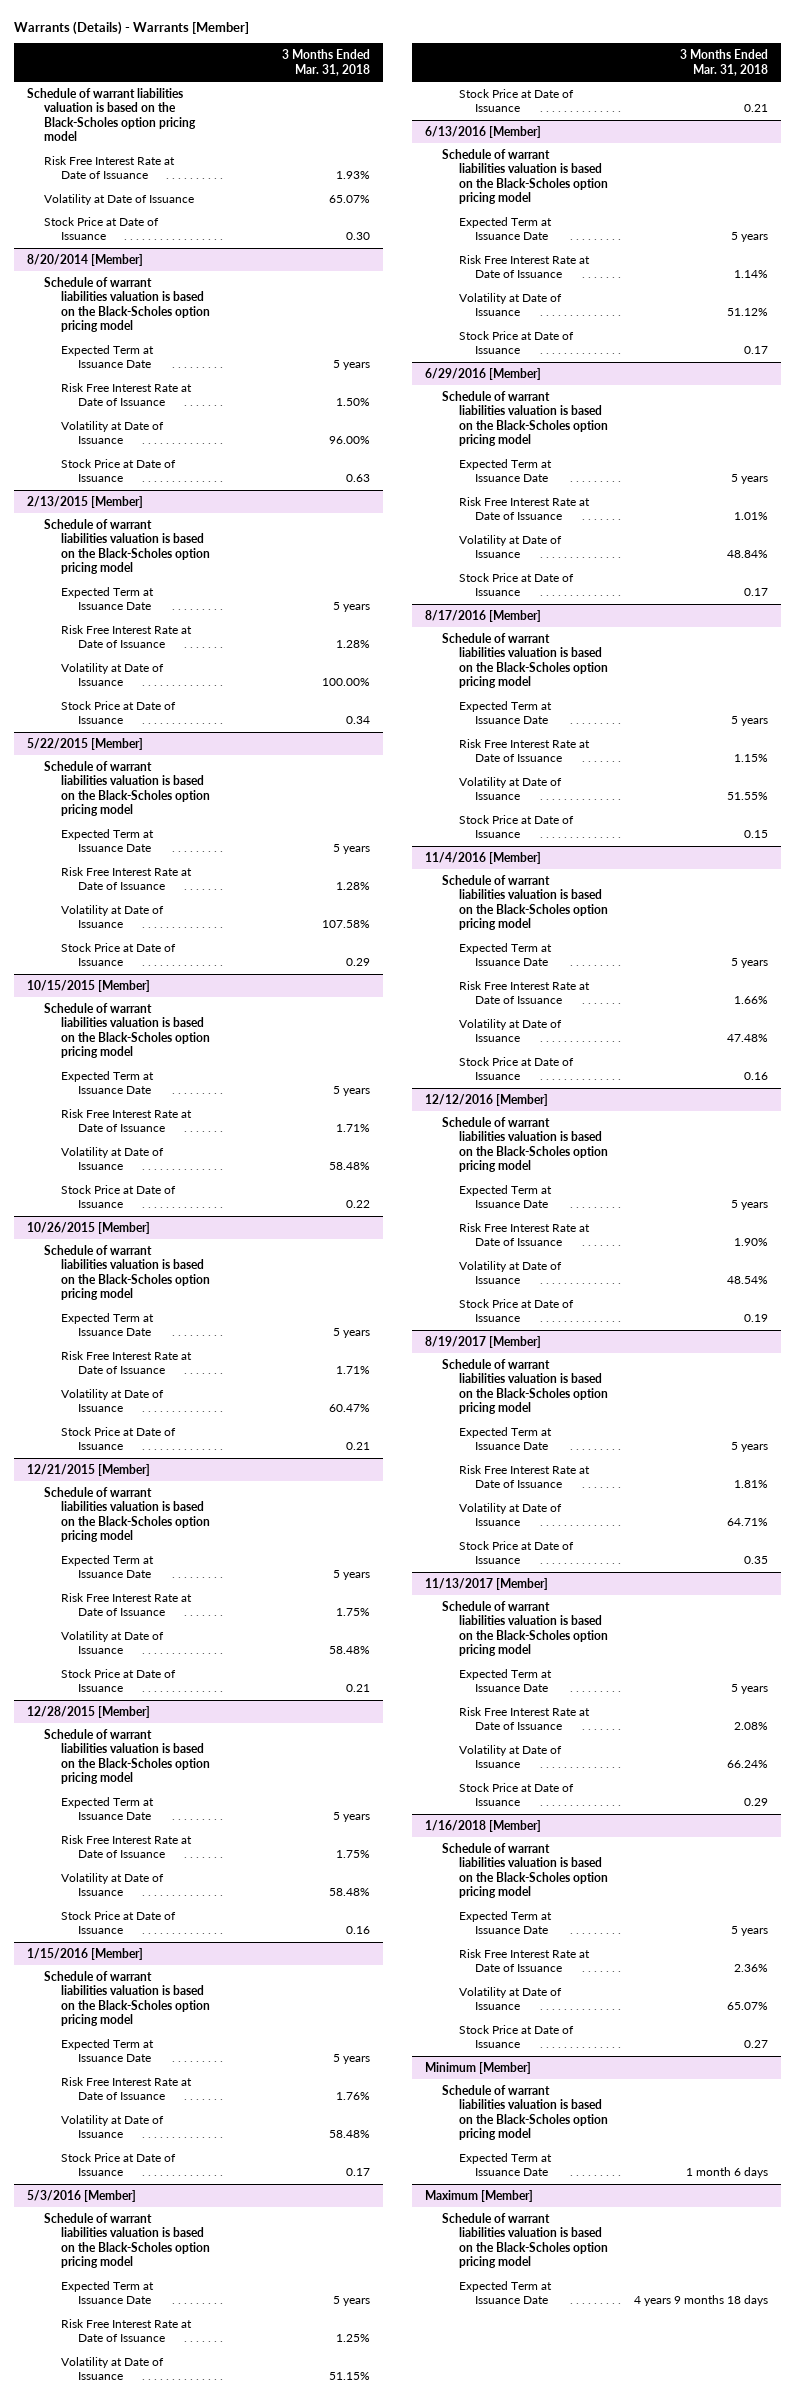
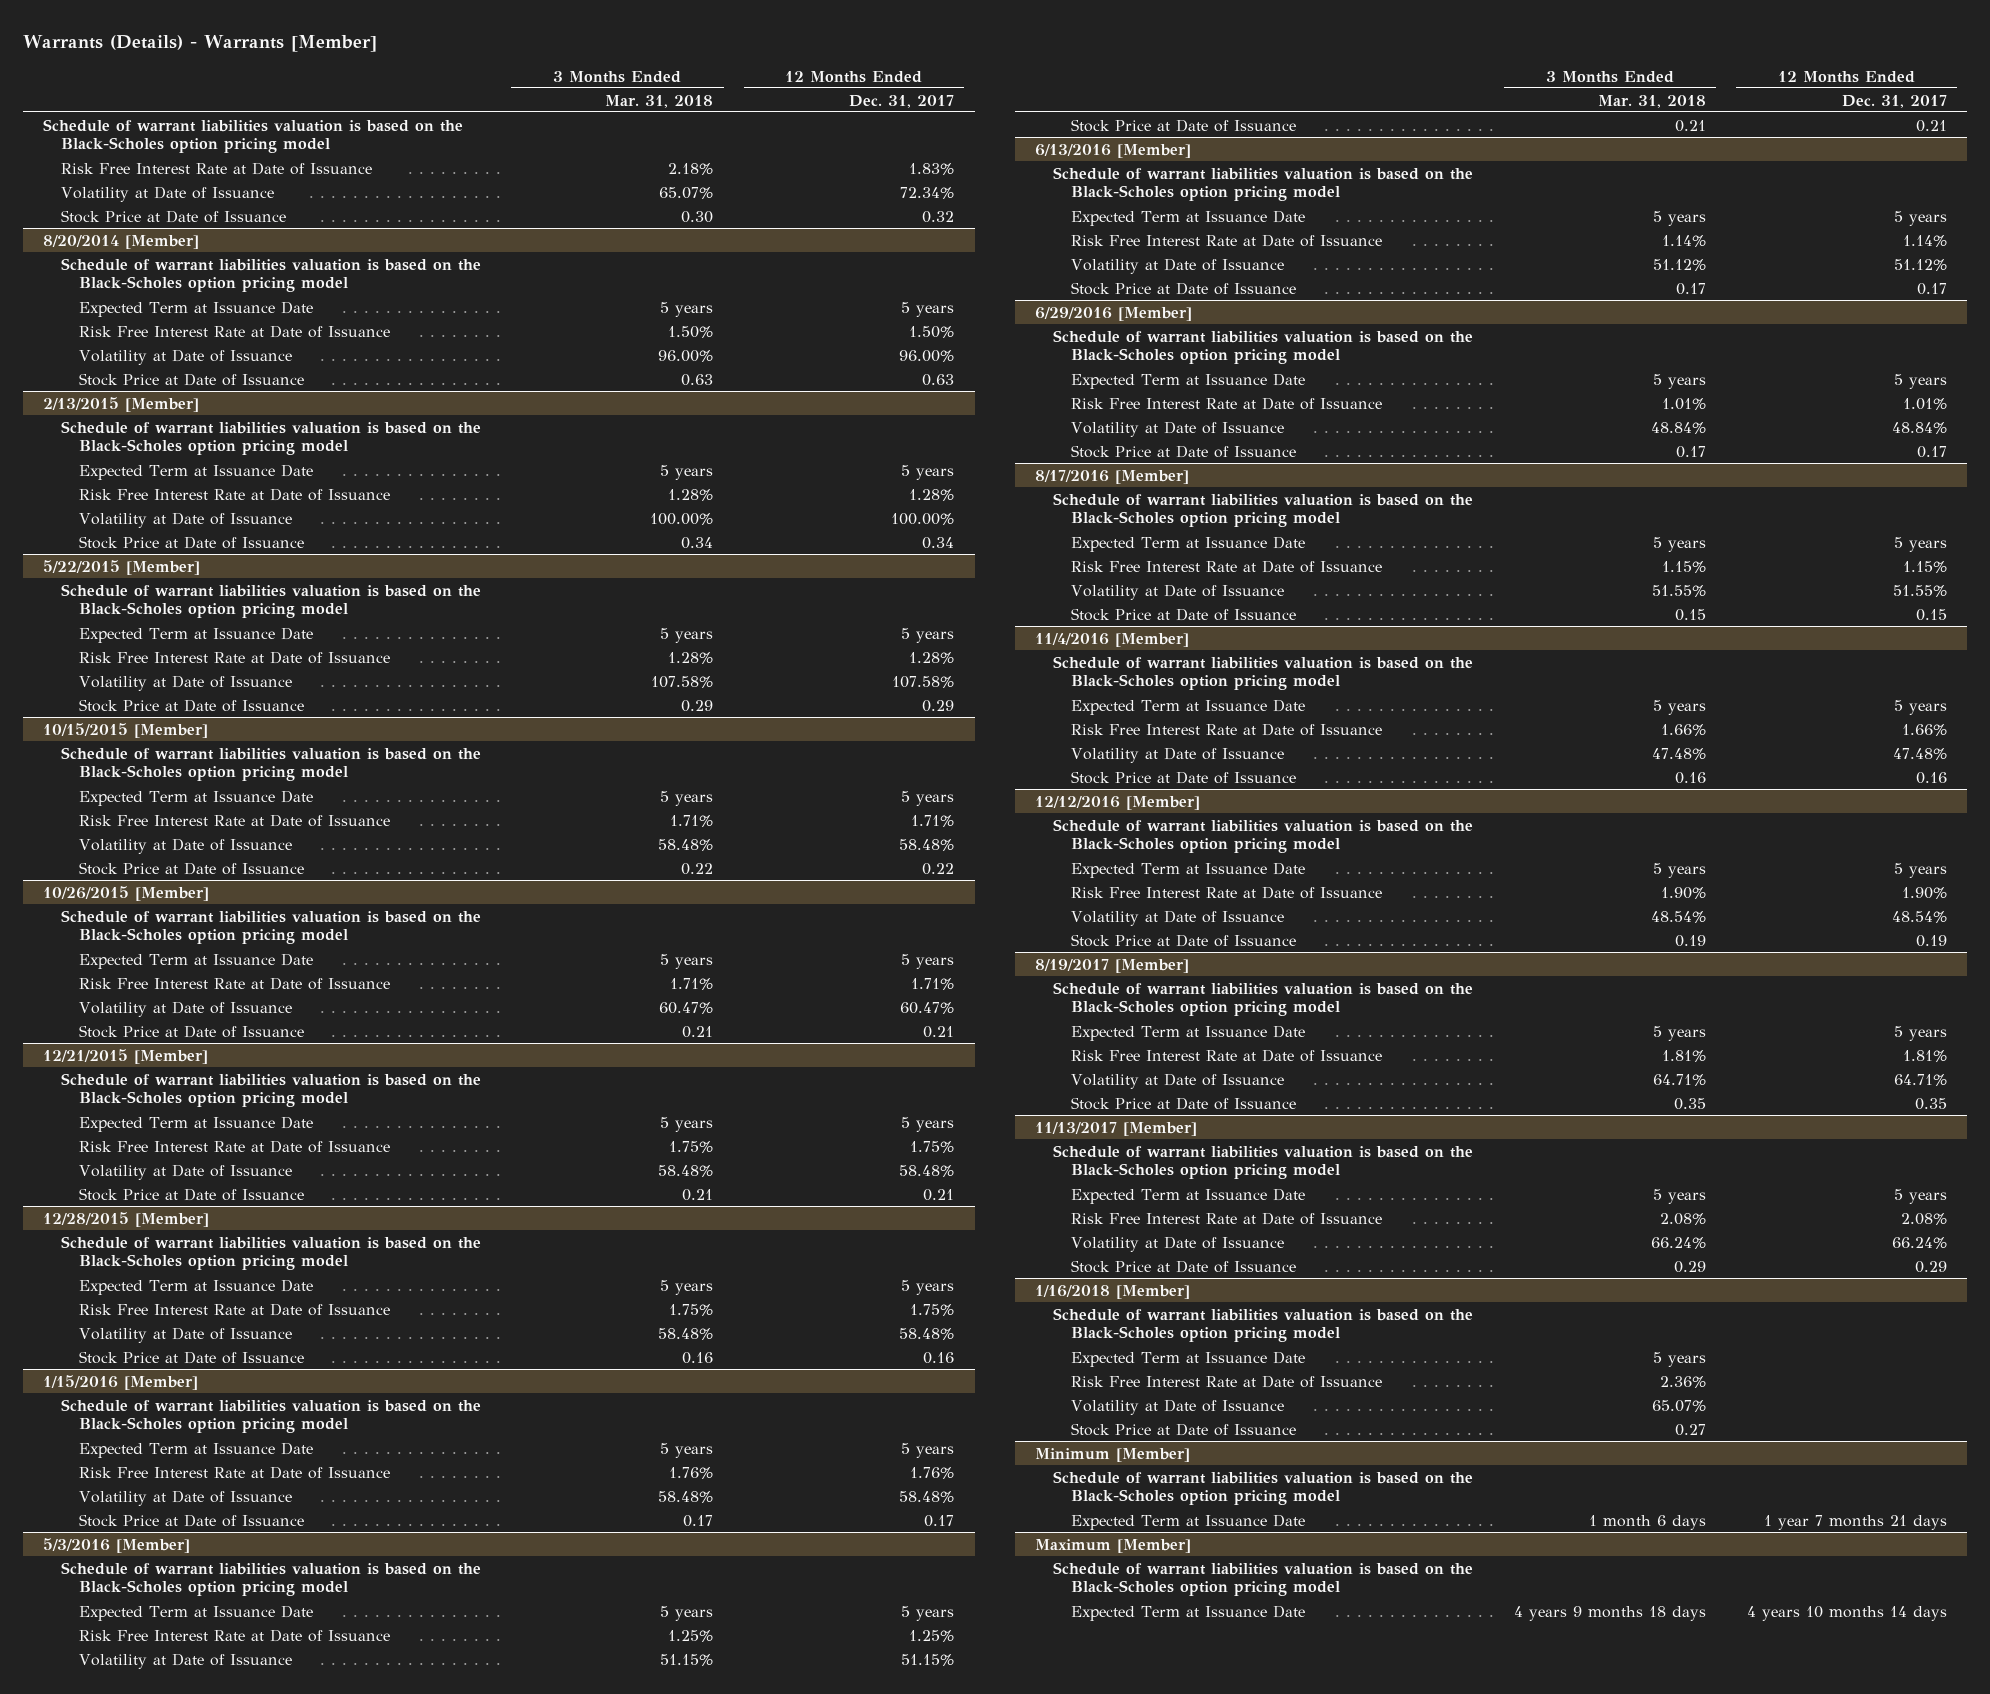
- | 3 Months Ended Mar. 31, 2018
+ | 3 Months Ended Mar. 31, 2018 | 12 Months Ended Dec. 31, 2017
- Risk Free Interest Rate at Date of Issuance | 1.93%
+ Risk Free Interest Rate at Date of Issuance | 2.18% | 1.83%

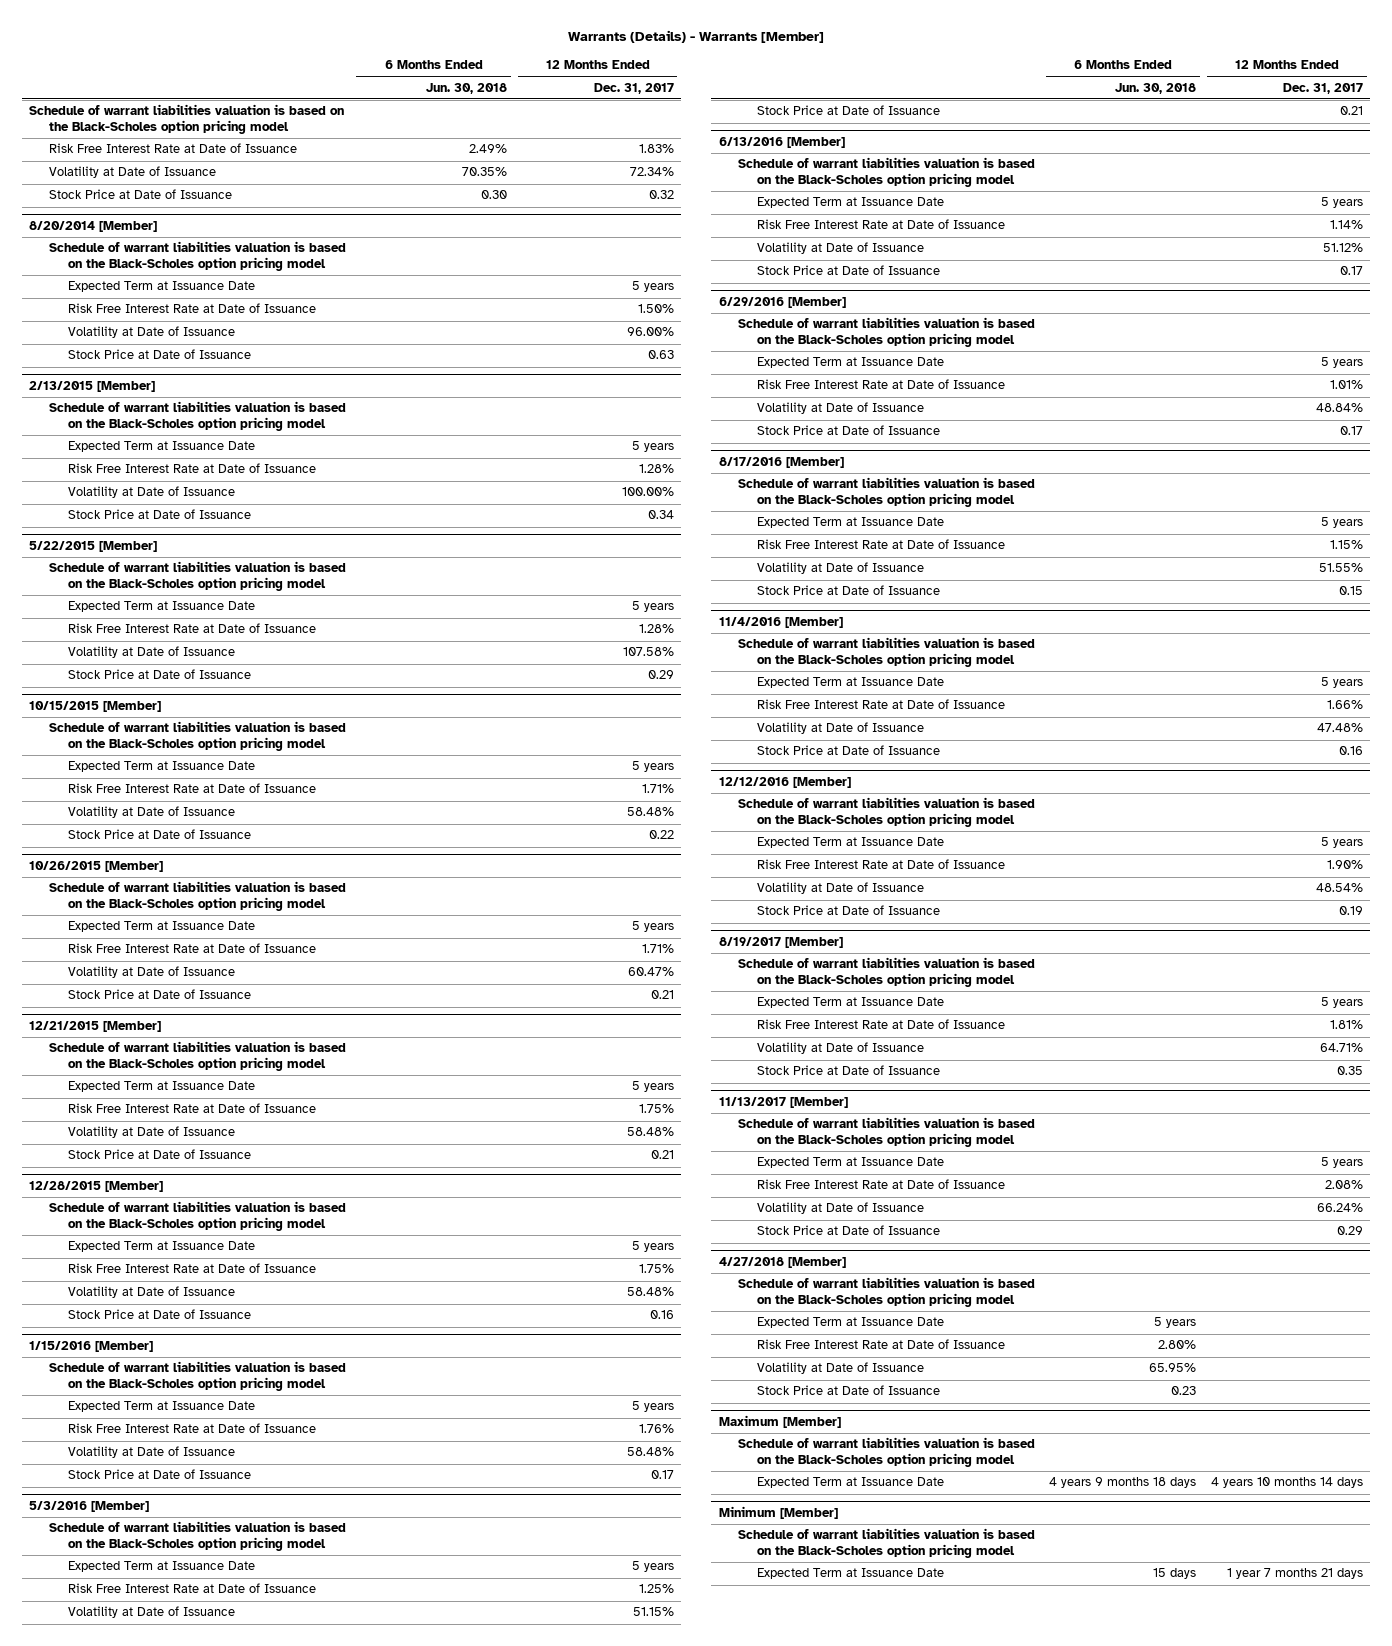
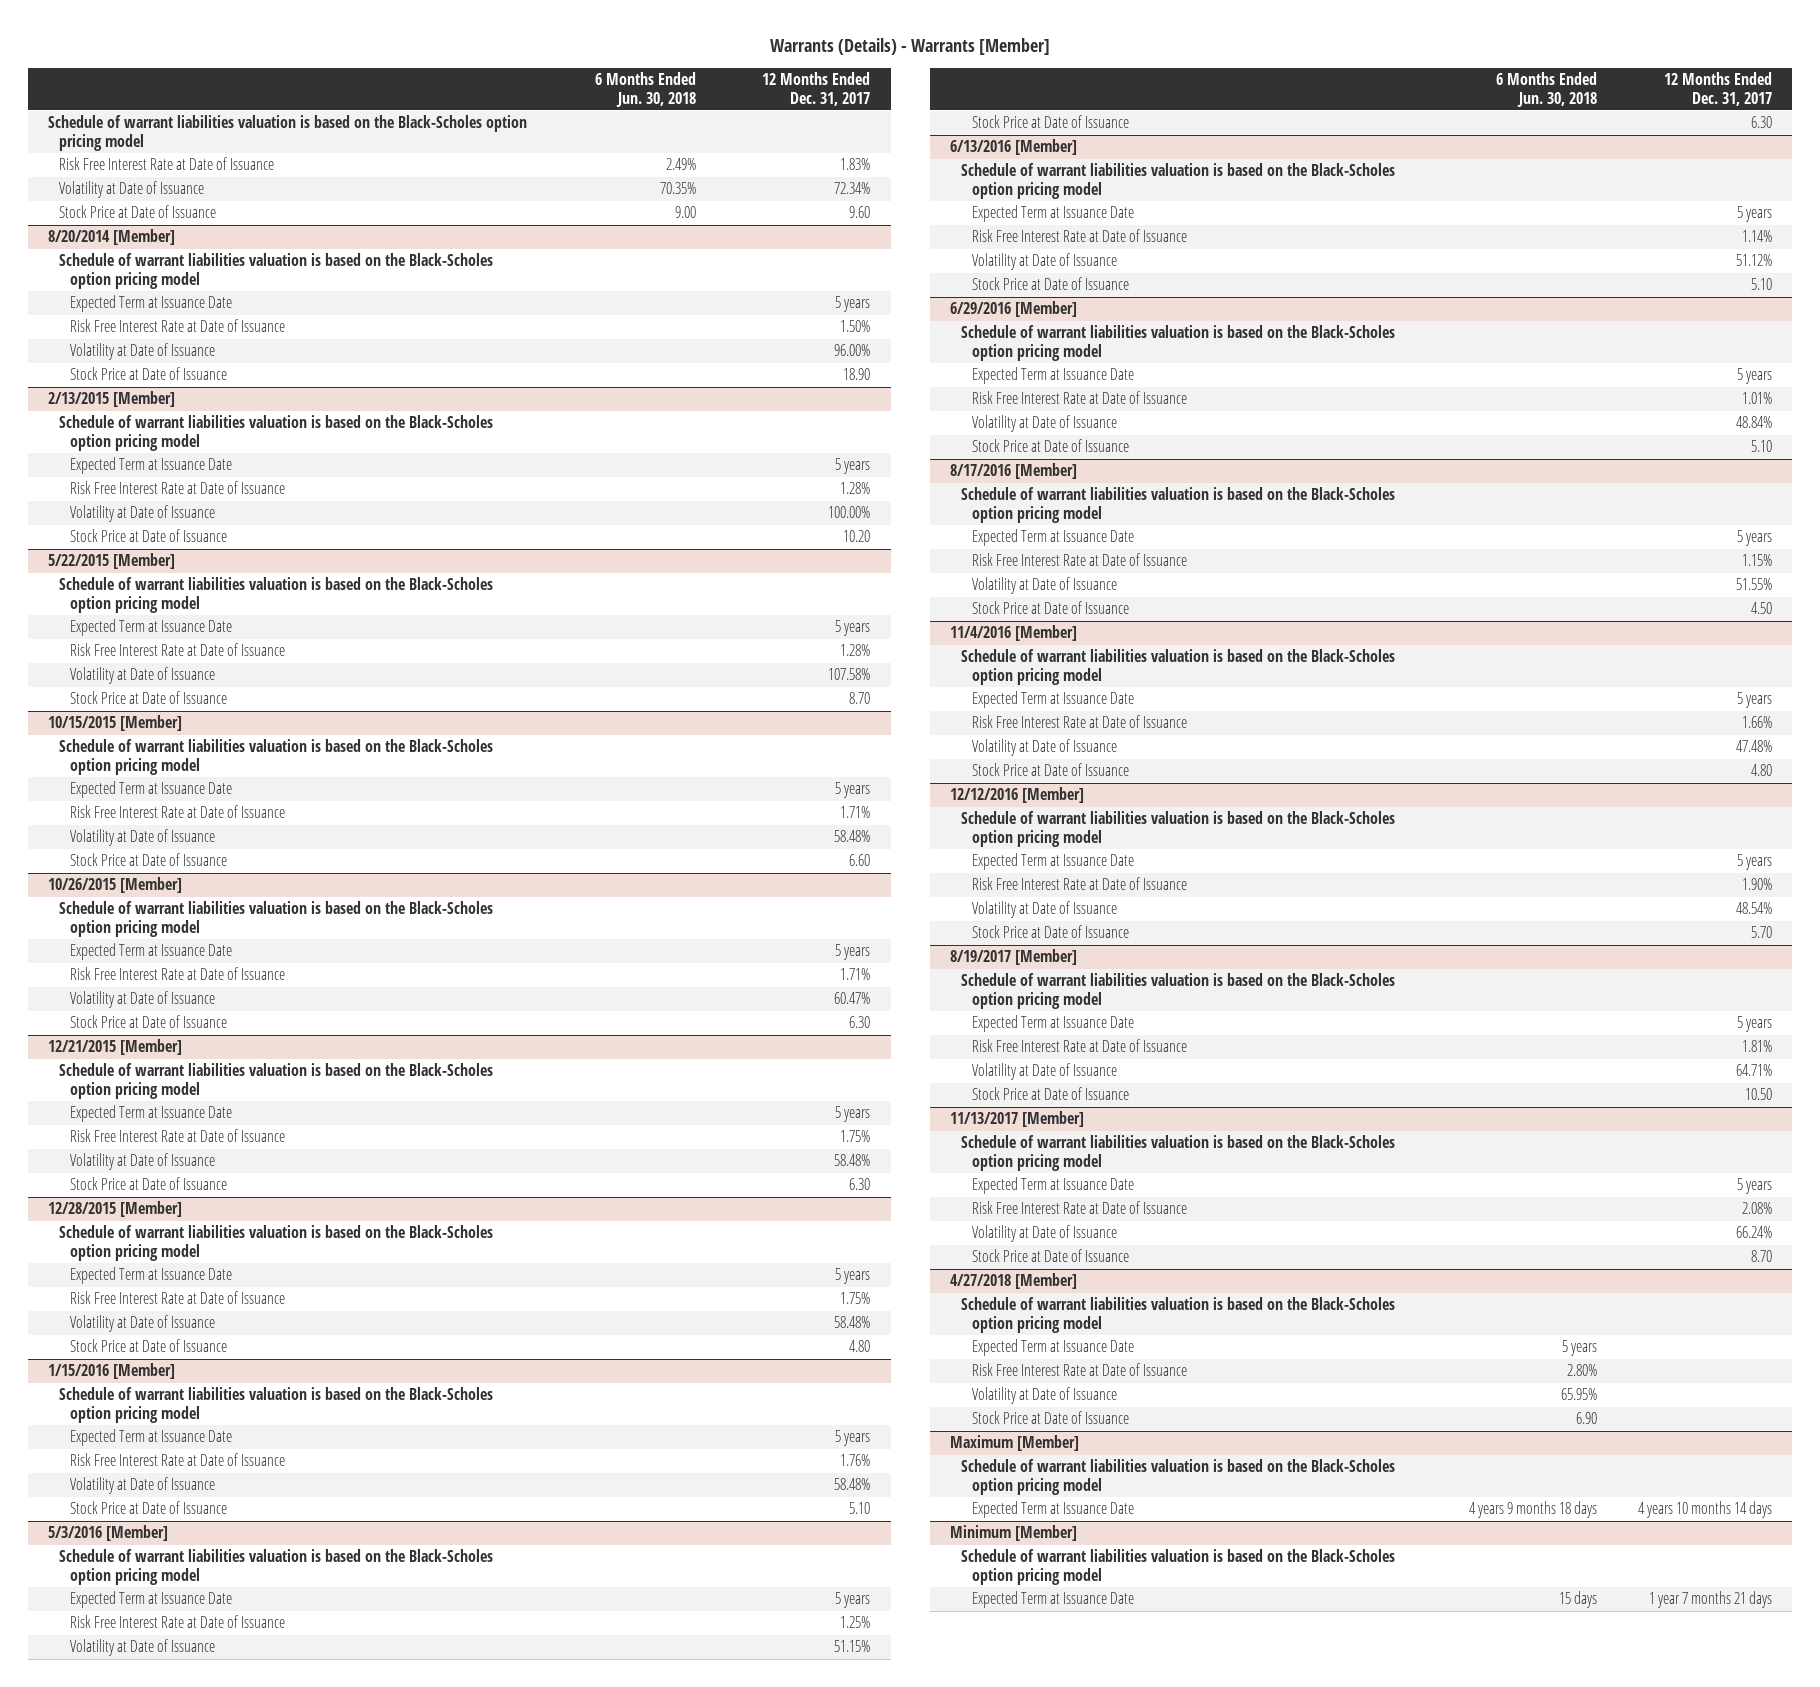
- Stock Price at Date of Issuance | 0.30 | 0.32
+ Stock Price at Date of Issuance | 9.00 | 9.60
@ 8/20/2014 [Member]
- Stock Price at Date of Issuance | | 0.63
+ Stock Price at Date of Issuance | | 18.90
@ 2/13/2015 [Member]
- Stock Price at Date of Issuance | | 0.34
+ Stock Price at Date of Issuance | | 10.20
@ 5/22/2015 [Member]
- Stock Price at Date of Issuance | | 0.29
+ Stock Price at Date of Issuance | | 8.70
@ 10/15/2015 [Member]
- Stock Price at Date of Issuance | | 0.22
+ Stock Price at Date of Issuance | | 6.60
@ 10/26/2015 [Member]
- Stock Price at Date of Issuance | | 0.21
+ Stock Price at Date of Issuance | | 6.30
@ 12/21/2015 [Member]
- Stock Price at Date of Issuance | | 0.21
+ Stock Price at Date of Issuance | | 6.30
@ 12/28/2015 [Member]
- Stock Price at Date of Issuance | | 0.16
+ Stock Price at Date of Issuance | | 4.80
@ 1/15/2016 [Member]
- Stock Price at Date of Issuance | | 0.17
+ Stock Price at Date of Issuance | | 5.10
@ 5/3/2016 [Member]
- Stock Price at Date of Issuance | | 0.21
+ Stock Price at Date of Issuance | | 6.30
@ 6/13/2016 [Member]
- Stock Price at Date of Issuance | | 0.17
+ Stock Price at Date of Issuance | | 5.10
@ 6/29/2016 [Member]
- Stock Price at Date of Issuance | | 0.17
+ Stock Price at Date of Issuance | | 5.10
@ 8/17/2016 [Member]
- Stock Price at Date of Issuance | | 0.15
+ Stock Price at Date of Issuance | | 4.50
@ 11/4/2016 [Member]
- Stock Price at Date of Issuance | | 0.16
+ Stock Price at Date of Issuance | | 4.80
@ 12/12/2016 [Member]
- Stock Price at Date of Issuance | | 0.19
+ Stock Price at Date of Issuance | | 5.70
@ 8/19/2017 [Member]
- Stock Price at Date of Issuance | | 0.35
+ Stock Price at Date of Issuance | | 10.50
@ 11/13/2017 [Member]
- Stock Price at Date of Issuance | | 0.29
+ Stock Price at Date of Issuance | | 8.70
@ 4/27/2018 [Member]
- Stock Price at Date of Issuance | 0.23 |
+ Stock Price at Date of Issuance | 6.90 |

